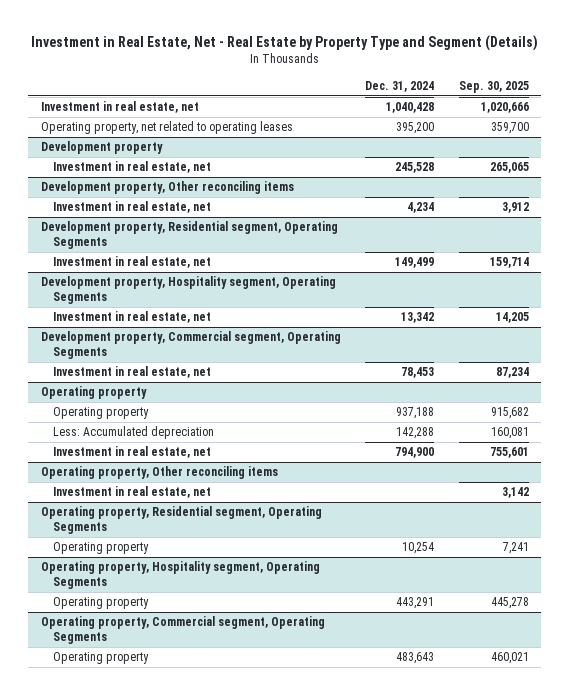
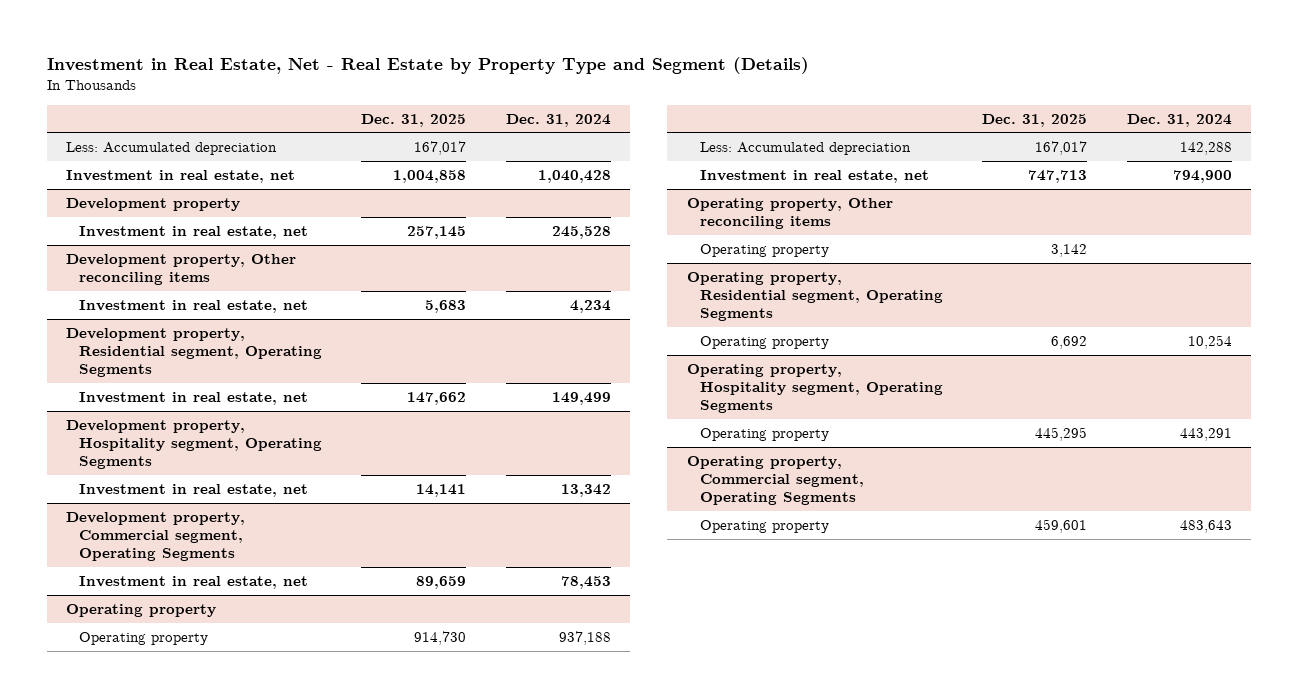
- | Dec. 31, 2024 | Sep. 30, 2025
+ | Dec. 31, 2025 | Dec. 31, 2024
+ Less: Accumulated depreciation | 167,017 |
- Operating property, net related to operating leases | 395,200 | 359,700
@ Operating property, Other reconciling items
- Investment in real estate, net | | 3,142
+ Operating property | 3,142 |

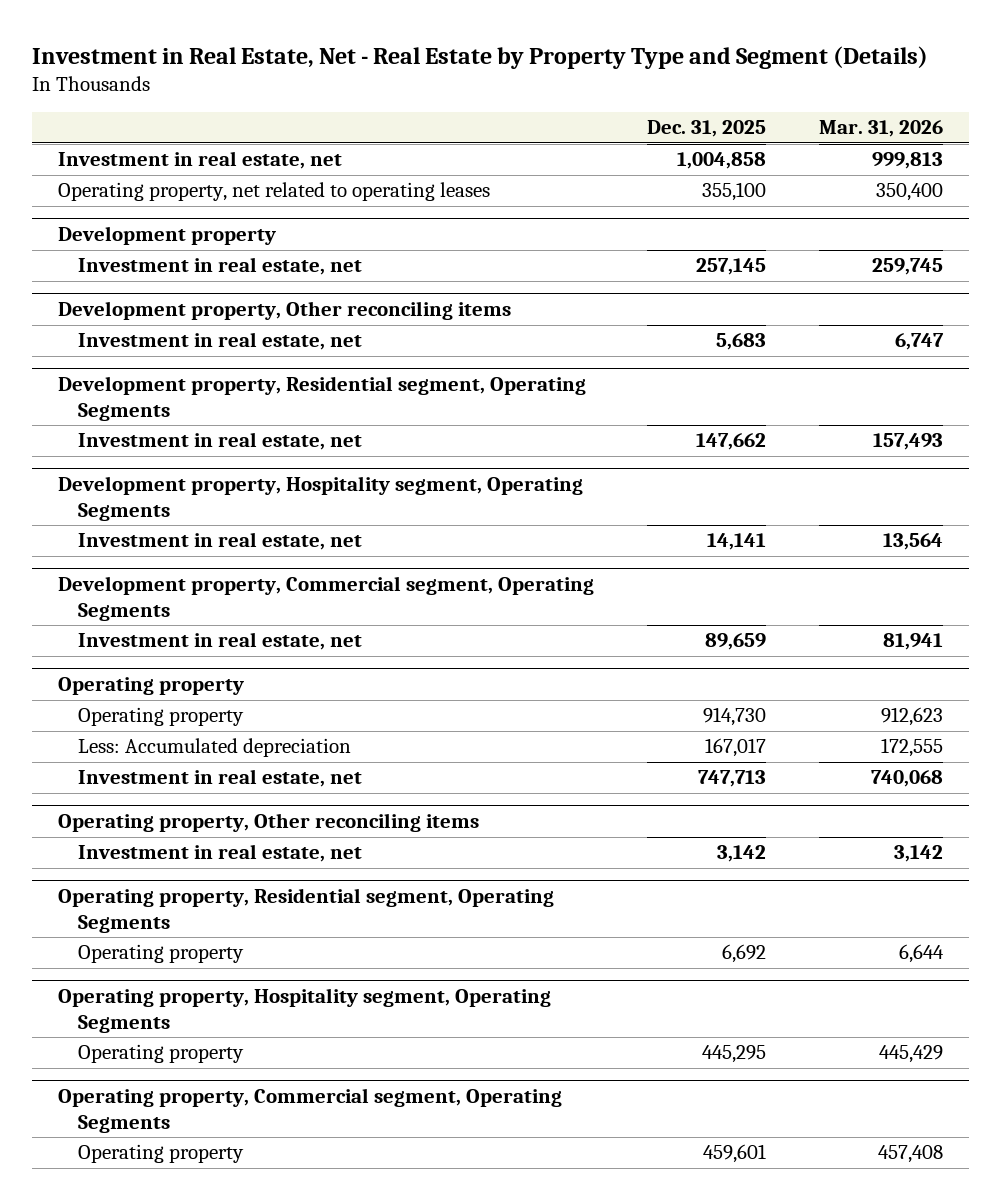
- | Dec. 31, 2025 | Dec. 31, 2024
+ | Dec. 31, 2025 | Mar. 31, 2026
- Less: Accumulated depreciation | 167,017 |
+ Operating property, net related to operating leases | 355,100 | 350,400
@ Operating property, Other reconciling items
- Operating property | 3,142 |
+ Investment in real estate, net | 3,142 | 3,142

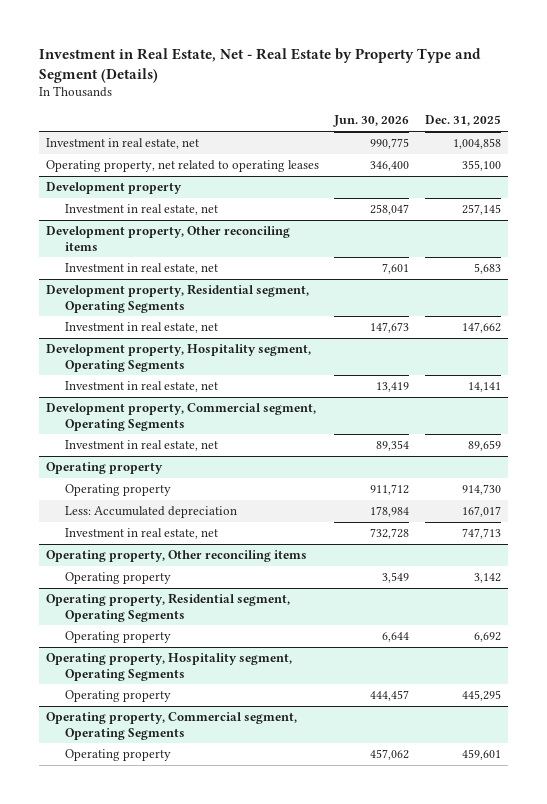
- | Dec. 31, 2025 | Mar. 31, 2026
+ | Jun. 30, 2026 | Dec. 31, 2025
@ Operating property, Other reconciling items
- Investment in real estate, net | 3,142 | 3,142
+ Operating property | 3,549 | 3,142

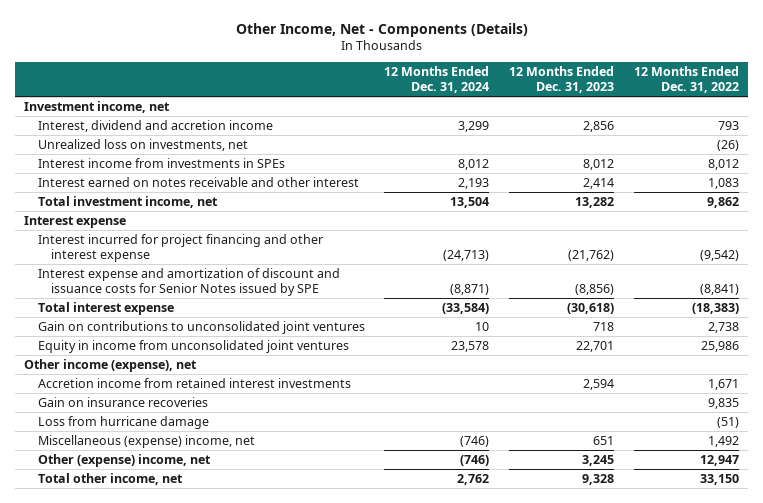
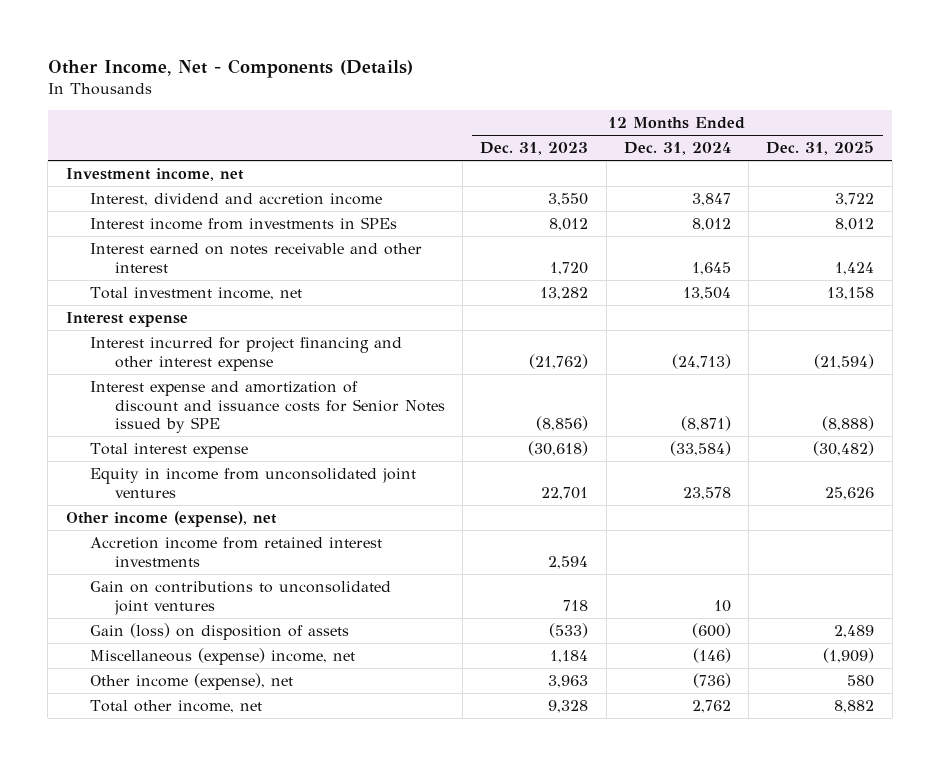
- | 12 Months Ended Dec. 31, 2024 | 12 Months Ended Dec. 31, 2023 | 12 Months Ended Dec. 31, 2022
+ | 12 Months Ended Dec. 31, 2023 | 12 Months Ended Dec. 31, 2024 | 12 Months Ended Dec. 31, 2025
- Interest, dividend and accretion income | 3,299 | 2,856 | 793
- Unrealized loss on investments, net | | | (26)
+ Interest, dividend and accretion income | 3,550 | 3,847 | 3,722
- Interest earned on notes receivable and other interest | 2,193 | 2,414 | 1,083
+ Interest earned on notes receivable and other interest | 1,720 | 1,645 | 1,424
- Gain on insurance recoveries | | | 9,835
- Loss from hurricane damage | | | (51)
- Miscellaneous (expense) income, net | (746) | 651 | 1,492
- Other (expense) income, net | (746) | 3,245 | 12,947
moved down: Gain on contributions to unconsolidated joint ventures | 718 | 10 |
+ Gain (loss) on disposition of assets | (533) | (600) | 2,489
+ Miscellaneous (expense) income, net | 1,184 | (146) | (1,909)
+ Other income (expense), net | 3,963 | (736) | 580

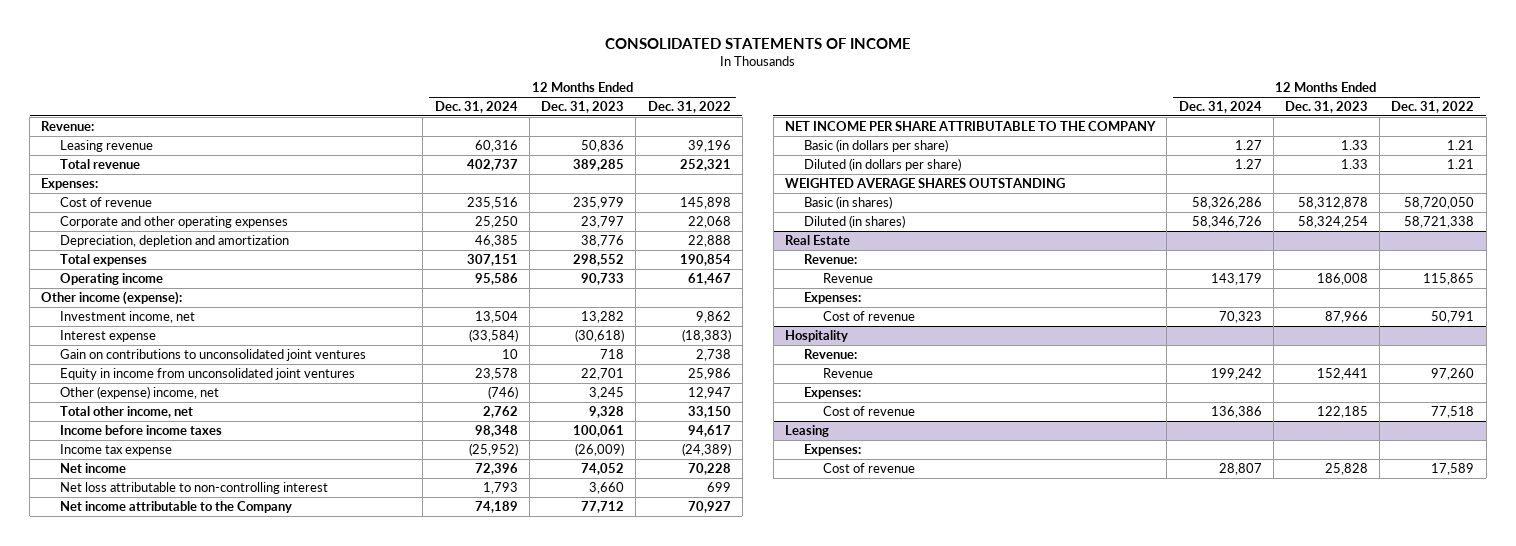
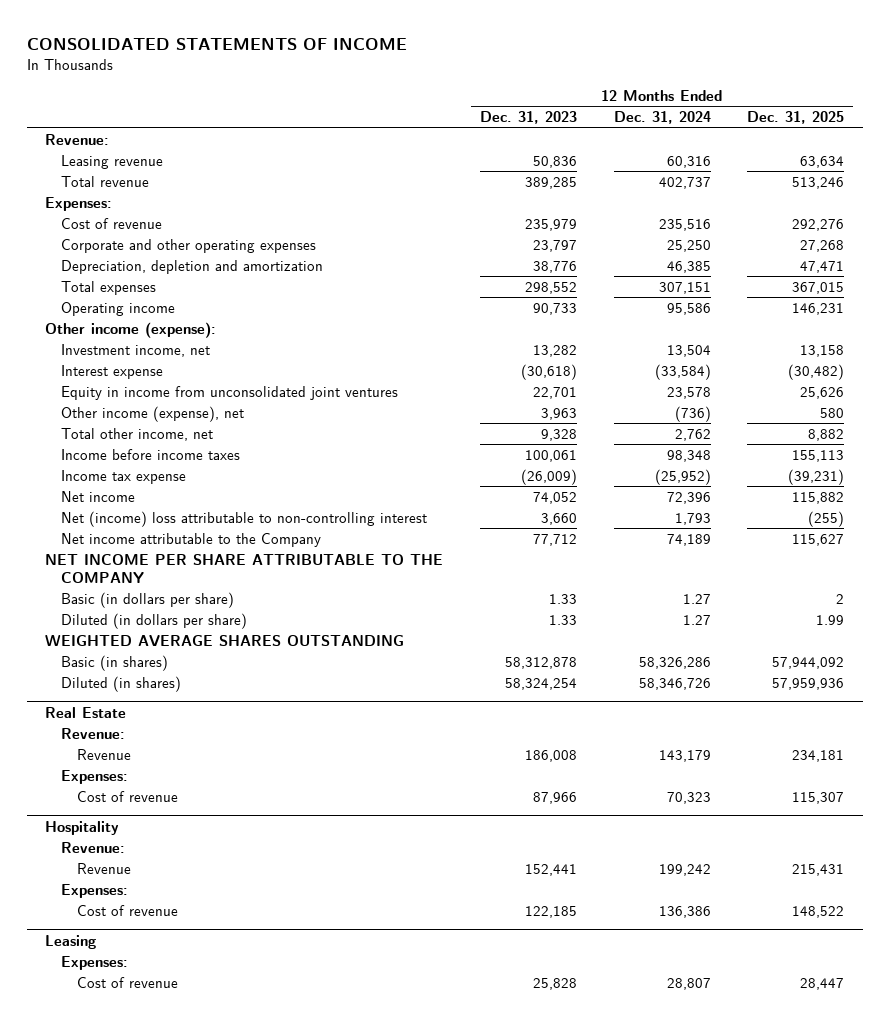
- | 12 Months Ended Dec. 31, 2024 | 12 Months Ended Dec. 31, 2023 | 12 Months Ended Dec. 31, 2022
+ | 12 Months Ended Dec. 31, 2023 | 12 Months Ended Dec. 31, 2024 | 12 Months Ended Dec. 31, 2025
- Gain on contributions to unconsolidated joint ventures | 10 | 718 | 2,738
- Other (expense) income, net | (746) | 3,245 | 12,947
+ Other income (expense), net | 3,963 | (736) | 580
- Net loss attributable to non-controlling interest | 1,793 | 3,660 | 699
+ Net (income) loss attributable to non-controlling interest | 3,660 | 1,793 | (255)

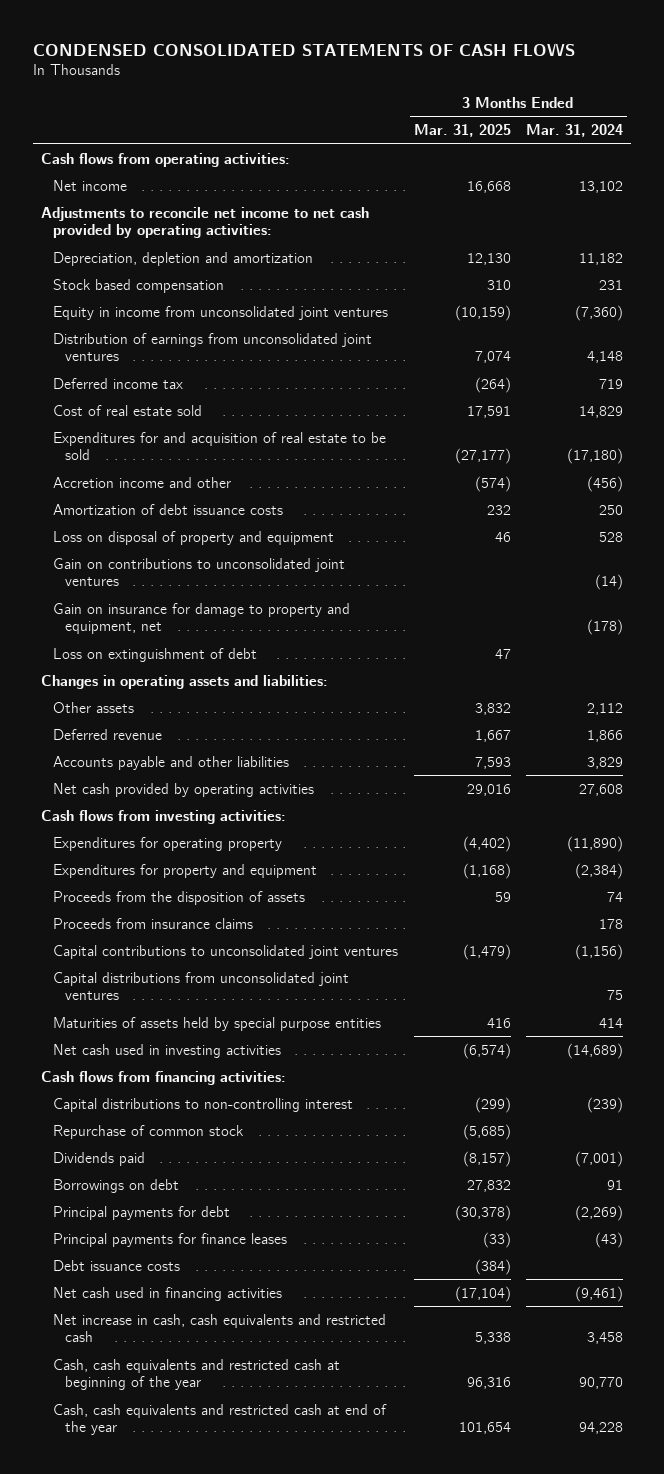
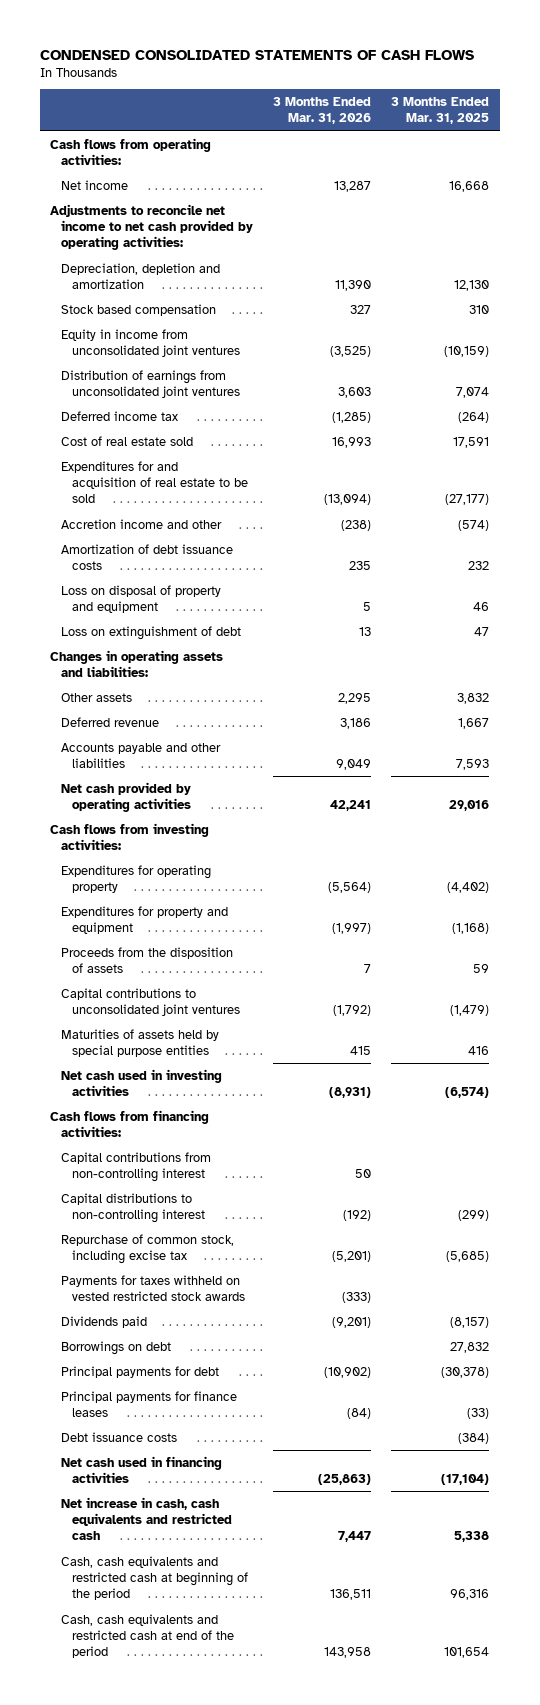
- | 3 Months Ended Mar. 31, 2025 | 3 Months Ended Mar. 31, 2024
+ | 3 Months Ended Mar. 31, 2026 | 3 Months Ended Mar. 31, 2025
- Gain on contributions to unconsolidated joint ventures | | (14)
- Gain on insurance for damage to property and equipment, net | | (178)
- Proceeds from insurance claims | | 178
- Capital distributions from unconsolidated joint ventures | | 75
+ Capital contributions from non-controlling interest | 50 |
- Repurchase of common stock | (5,685) |
+ Repurchase of common stock, including excise tax | (5,201) | (5,685)
+ Payments for taxes withheld on vested restricted stock awards | (333) |
- Cash, cash equivalents and restricted cash at beginning of the year | 96,316 | 90,770
- Cash, cash equivalents and restricted cash at end of the year | 101,654 | 94,228
+ Cash, cash equivalents and restricted cash at beginning of the period | 136,511 | 96,316
+ Cash, cash equivalents and restricted cash at end of the period | 143,958 | 101,654

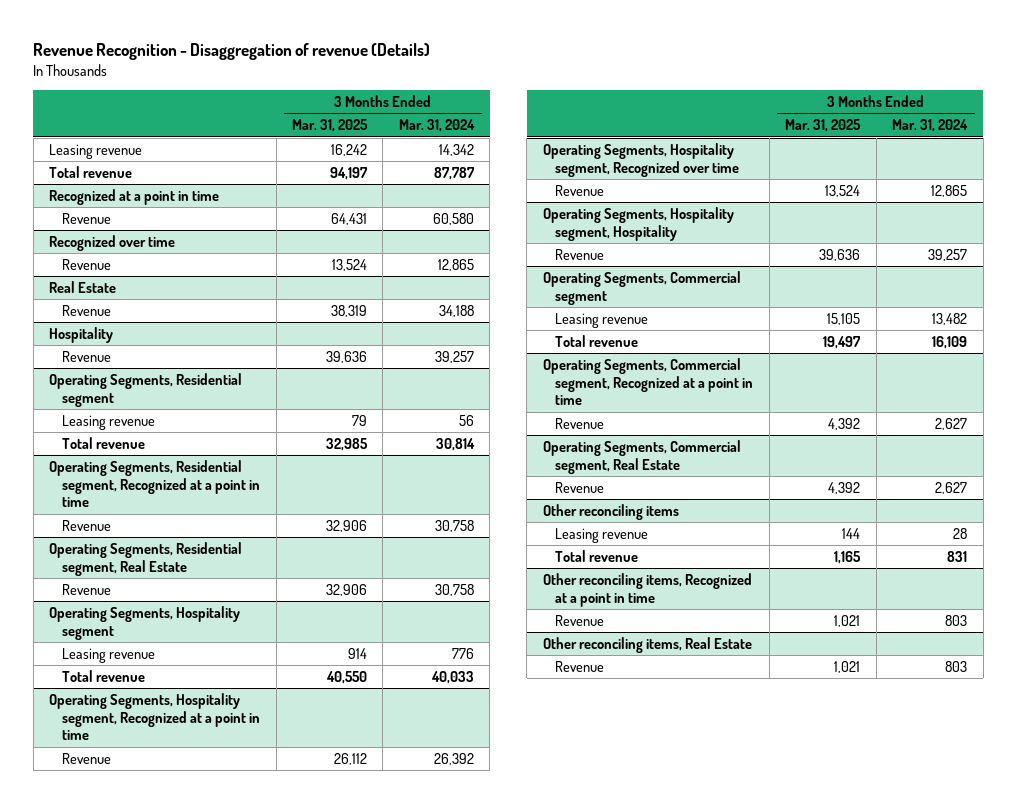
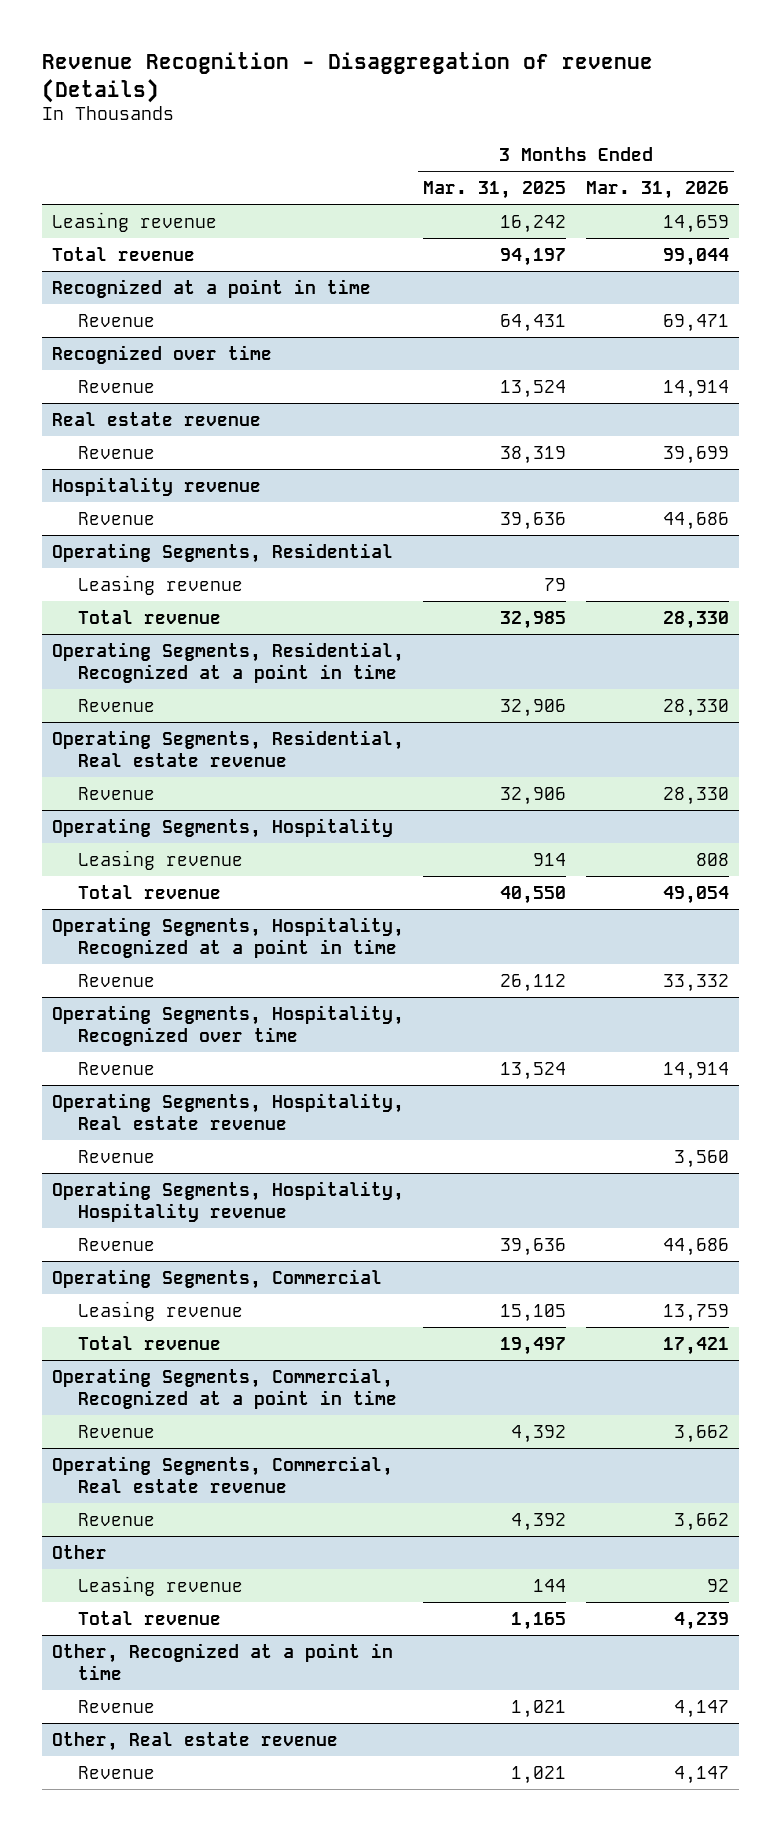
- | 3 Months Ended Mar. 31, 2025 | 3 Months Ended Mar. 31, 2024
+ | 3 Months Ended Mar. 31, 2025 | 3 Months Ended Mar. 31, 2026
- Real Estate
+ Real estate revenue
- Hospitality
+ Hospitality revenue
- Operating Segments, Residential segment
+ Operating Segments, Residential
- Operating Segments, Residential segment, Recognized at a point in time
+ Operating Segments, Residential, Recognized at a point in time
- Operating Segments, Residential segment, Real Estate
+ Operating Segments, Residential, Real estate revenue
- Operating Segments, Hospitality segment
+ Operating Segments, Hospitality
- Operating Segments, Hospitality segment, Recognized at a point in time
+ Operating Segments, Hospitality, Recognized at a point in time
- Operating Segments, Hospitality segment, Recognized over time
+ Operating Segments, Hospitality, Recognized over time
- Operating Segments, Hospitality segment, Hospitality
+ Operating Segments, Hospitality, Real estate revenue
+ Revenue | | 3,560
+ Operating Segments, Hospitality, Hospitality revenue
- Operating Segments, Commercial segment
+ Operating Segments, Commercial
- Operating Segments, Commercial segment, Recognized at a point in time
+ Operating Segments, Commercial, Recognized at a point in time
- Operating Segments, Commercial segment, Real Estate
+ Operating Segments, Commercial, Real estate revenue
- Other reconciling items
+ Other
- Other reconciling items, Recognized at a point in time
+ Other, Recognized at a point in time
- Other reconciling items, Real Estate
+ Other, Real estate revenue

